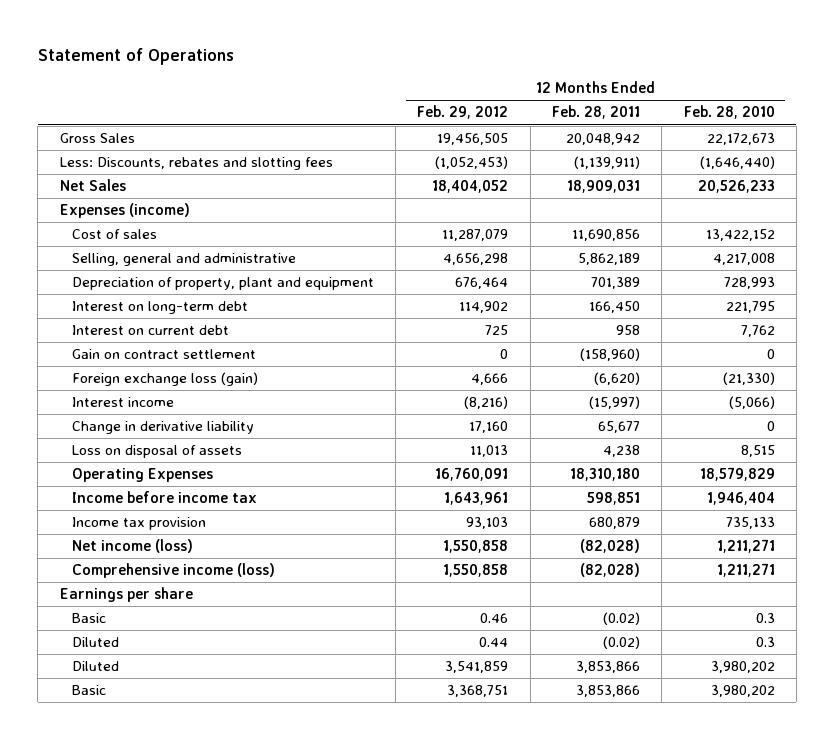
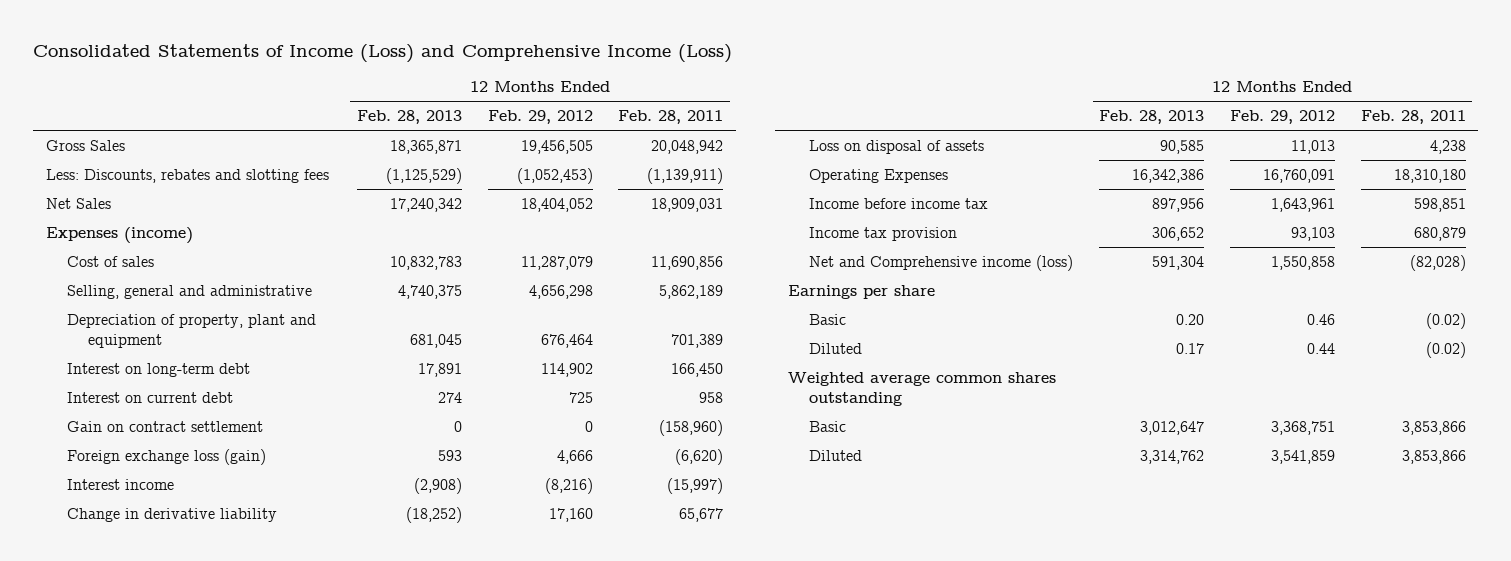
- Statement of Operations
+ Consolidated Statements of Income (Loss) and Comprehensive Income (Loss)
- | 12 Months Ended Feb. 29, 2012 | 12 Months Ended Feb. 28, 2011 | 12 Months Ended Feb. 28, 2010
+ | 12 Months Ended Feb. 28, 2013 | 12 Months Ended Feb. 29, 2012 | 12 Months Ended Feb. 28, 2011
- Net income (loss) | 1,550,858 | (82,028) | 1,211,271
- Comprehensive income (loss) | 1,550,858 | (82,028) | 1,211,271
+ Net and Comprehensive income (loss) | 591,304 | 1,550,858 | (82,028)
+ Weighted average common shares outstanding
moved down: Diluted | 3,314,762 | 3,541,859 | 3,853,866

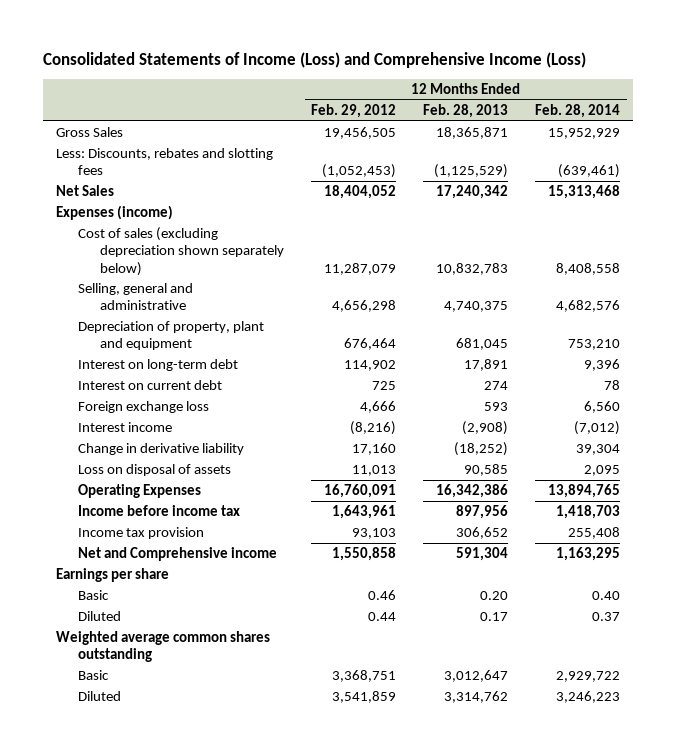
- | 12 Months Ended Feb. 28, 2013 | 12 Months Ended Feb. 29, 2012 | 12 Months Ended Feb. 28, 2011
+ | 12 Months Ended Feb. 29, 2012 | 12 Months Ended Feb. 28, 2013 | 12 Months Ended Feb. 28, 2014
- Cost of sales | 10,832,783 | 11,287,079 | 11,690,856
+ Cost of sales (excluding depreciation shown separately below) | 11,287,079 | 10,832,783 | 8,408,558
- Gain on contract settlement | 0 | 0 | (158,960)
- Foreign exchange loss (gain) | 593 | 4,666 | (6,620)
+ Foreign exchange loss | 4,666 | 593 | 6,560
- Net and Comprehensive income (loss) | 591,304 | 1,550,858 | (82,028)
+ Net and Comprehensive income | 1,550,858 | 591,304 | 1,163,295

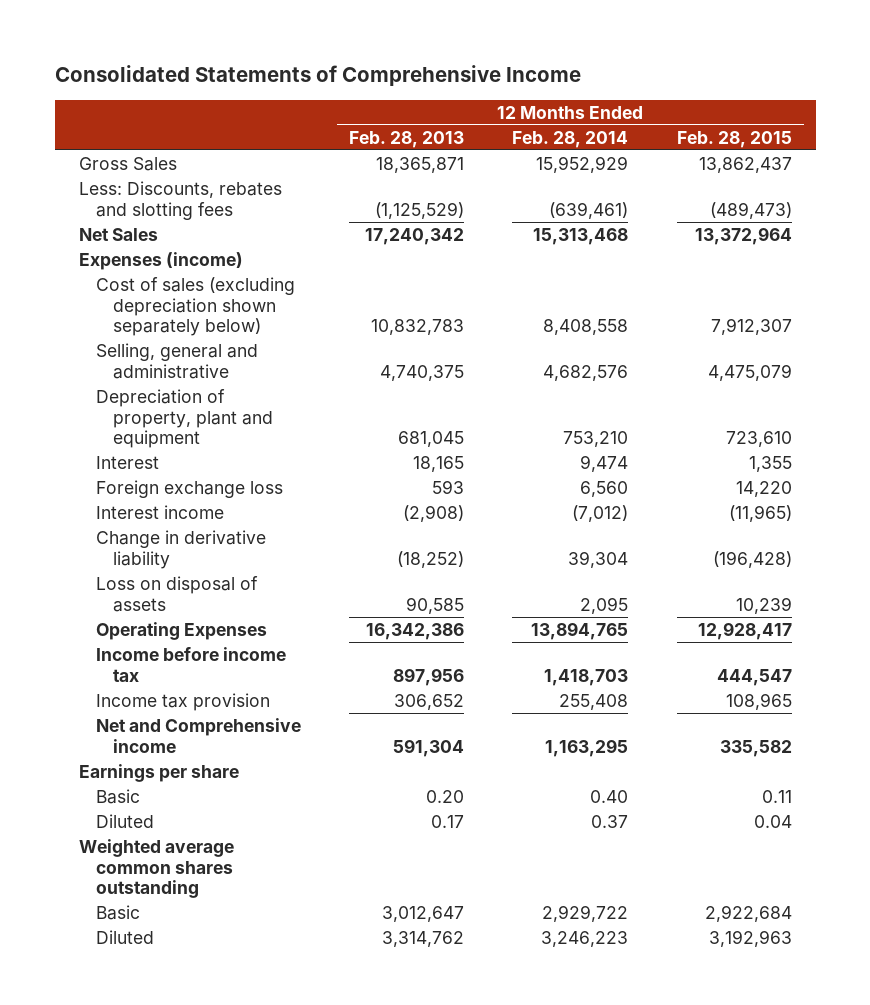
- Consolidated Statements of Income (Loss) and Comprehensive Income (Loss)
+ Consolidated Statements of Comprehensive Income
- | 12 Months Ended Feb. 29, 2012 | 12 Months Ended Feb. 28, 2013 | 12 Months Ended Feb. 28, 2014
+ | 12 Months Ended Feb. 28, 2013 | 12 Months Ended Feb. 28, 2014 | 12 Months Ended Feb. 28, 2015
- Interest on long-term debt | 114,902 | 17,891 | 9,396
- Interest on current debt | 725 | 274 | 78
+ Interest | 18,165 | 9,474 | 1,355

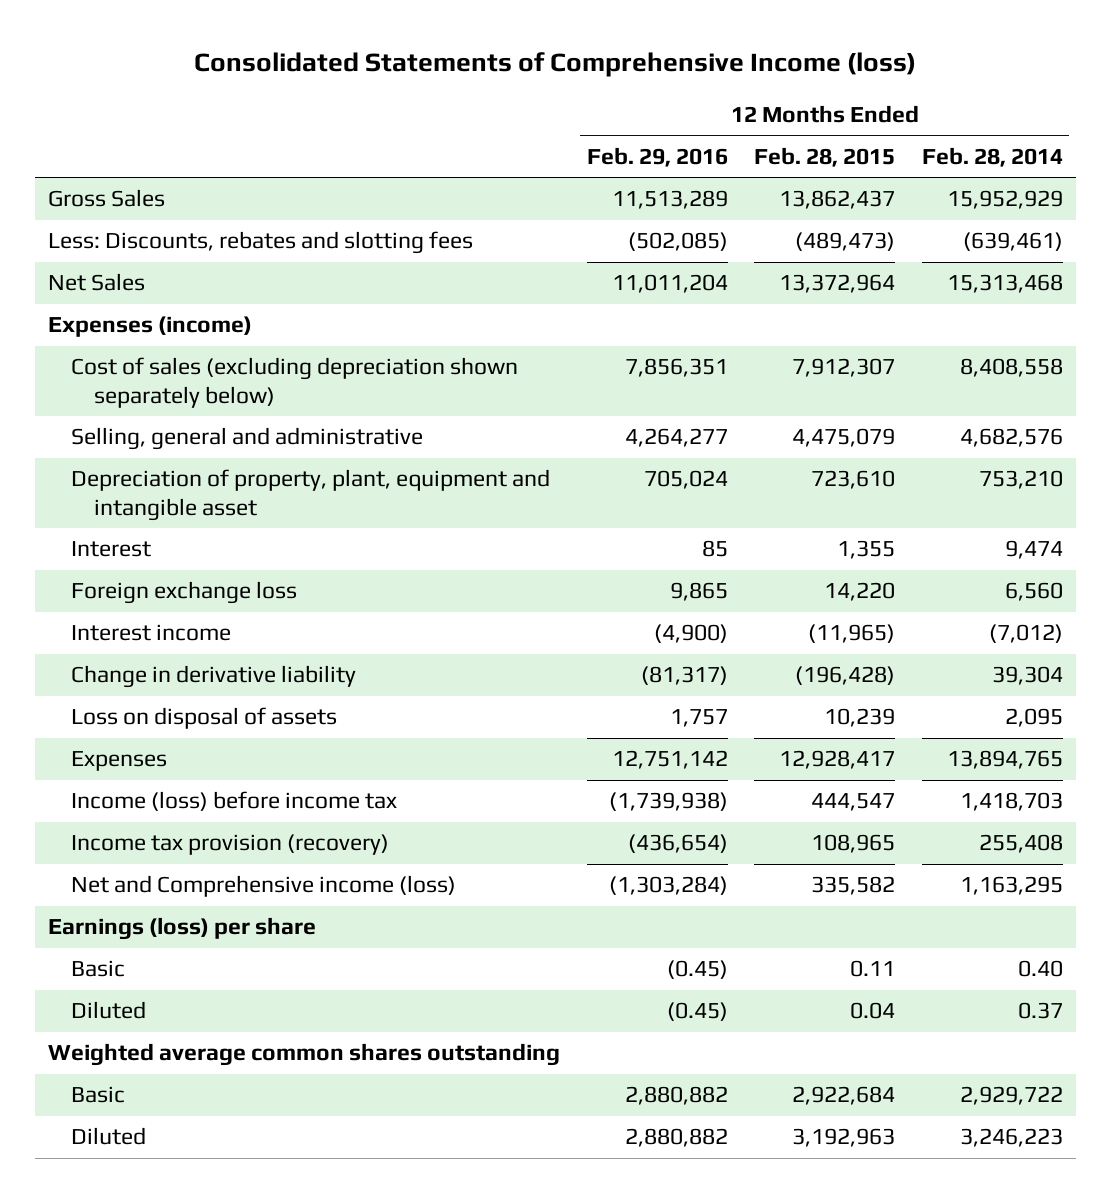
- Consolidated Statements of Comprehensive Income
+ Consolidated Statements of Comprehensive Income (loss)
- | 12 Months Ended Feb. 28, 2013 | 12 Months Ended Feb. 28, 2014 | 12 Months Ended Feb. 28, 2015
+ | 12 Months Ended Feb. 29, 2016 | 12 Months Ended Feb. 28, 2015 | 12 Months Ended Feb. 28, 2014
- Depreciation of property, plant and equipment | 681,045 | 753,210 | 723,610
+ Depreciation of property, plant, equipment and intangible asset | 705,024 | 723,610 | 753,210
- Operating Expenses | 16,342,386 | 13,894,765 | 12,928,417
- Income before income tax | 897,956 | 1,418,703 | 444,547
- Income tax provision | 306,652 | 255,408 | 108,965
- Net and Comprehensive income | 591,304 | 1,163,295 | 335,582
- Earnings per share
+ Expenses | 12,751,142 | 12,928,417 | 13,894,765
+ Income (loss) before income tax | (1,739,938) | 444,547 | 1,418,703
+ Income tax provision (recovery) | (436,654) | 108,965 | 255,408
+ Net and Comprehensive income (loss) | (1,303,284) | 335,582 | 1,163,295
+ Earnings (loss) per share

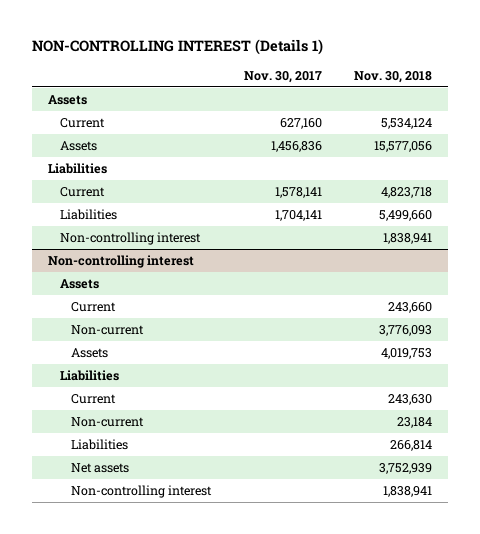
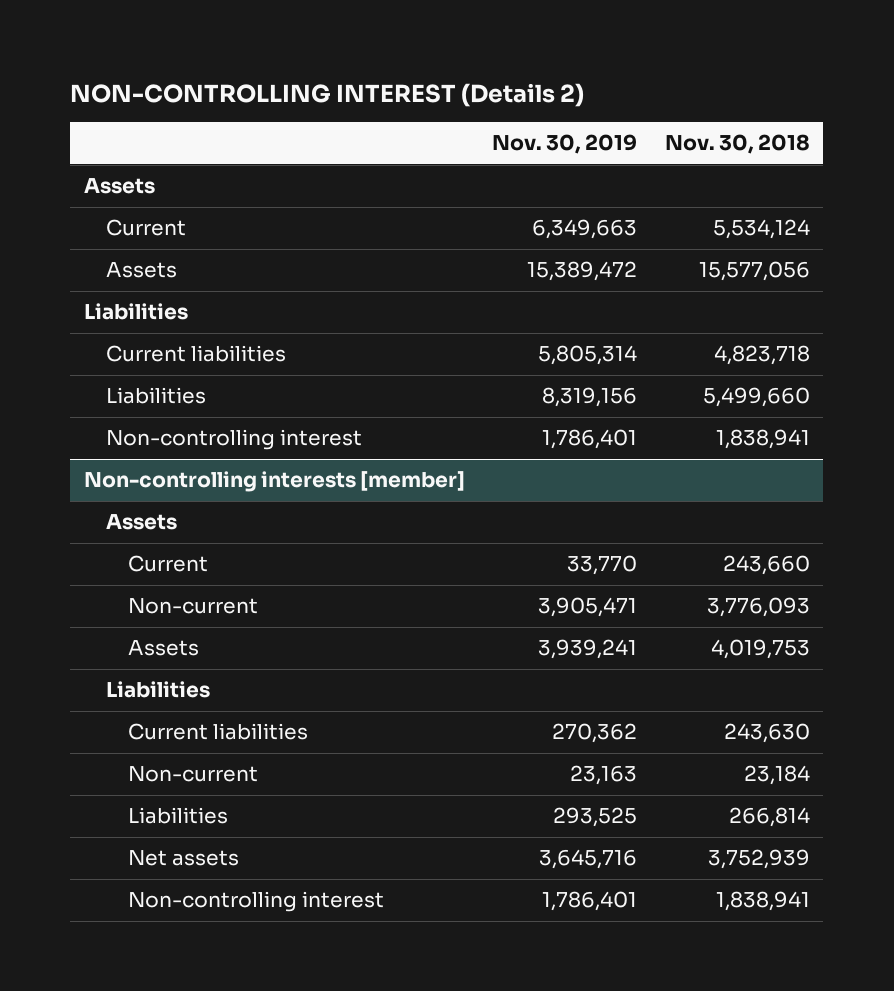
- NON-CONTROLLING INTEREST (Details 1)
+ NON-CONTROLLING INTEREST (Details 2)
- | Nov. 30, 2017 | Nov. 30, 2018
+ | Nov. 30, 2019 | Nov. 30, 2018
- Current | 1,578,141 | 4,823,718
+ Current liabilities | 5,805,314 | 4,823,718
- Non-controlling interest
+ Non-controlling interests [member]
- Current | | 243,630
+ Current liabilities | 270,362 | 243,630

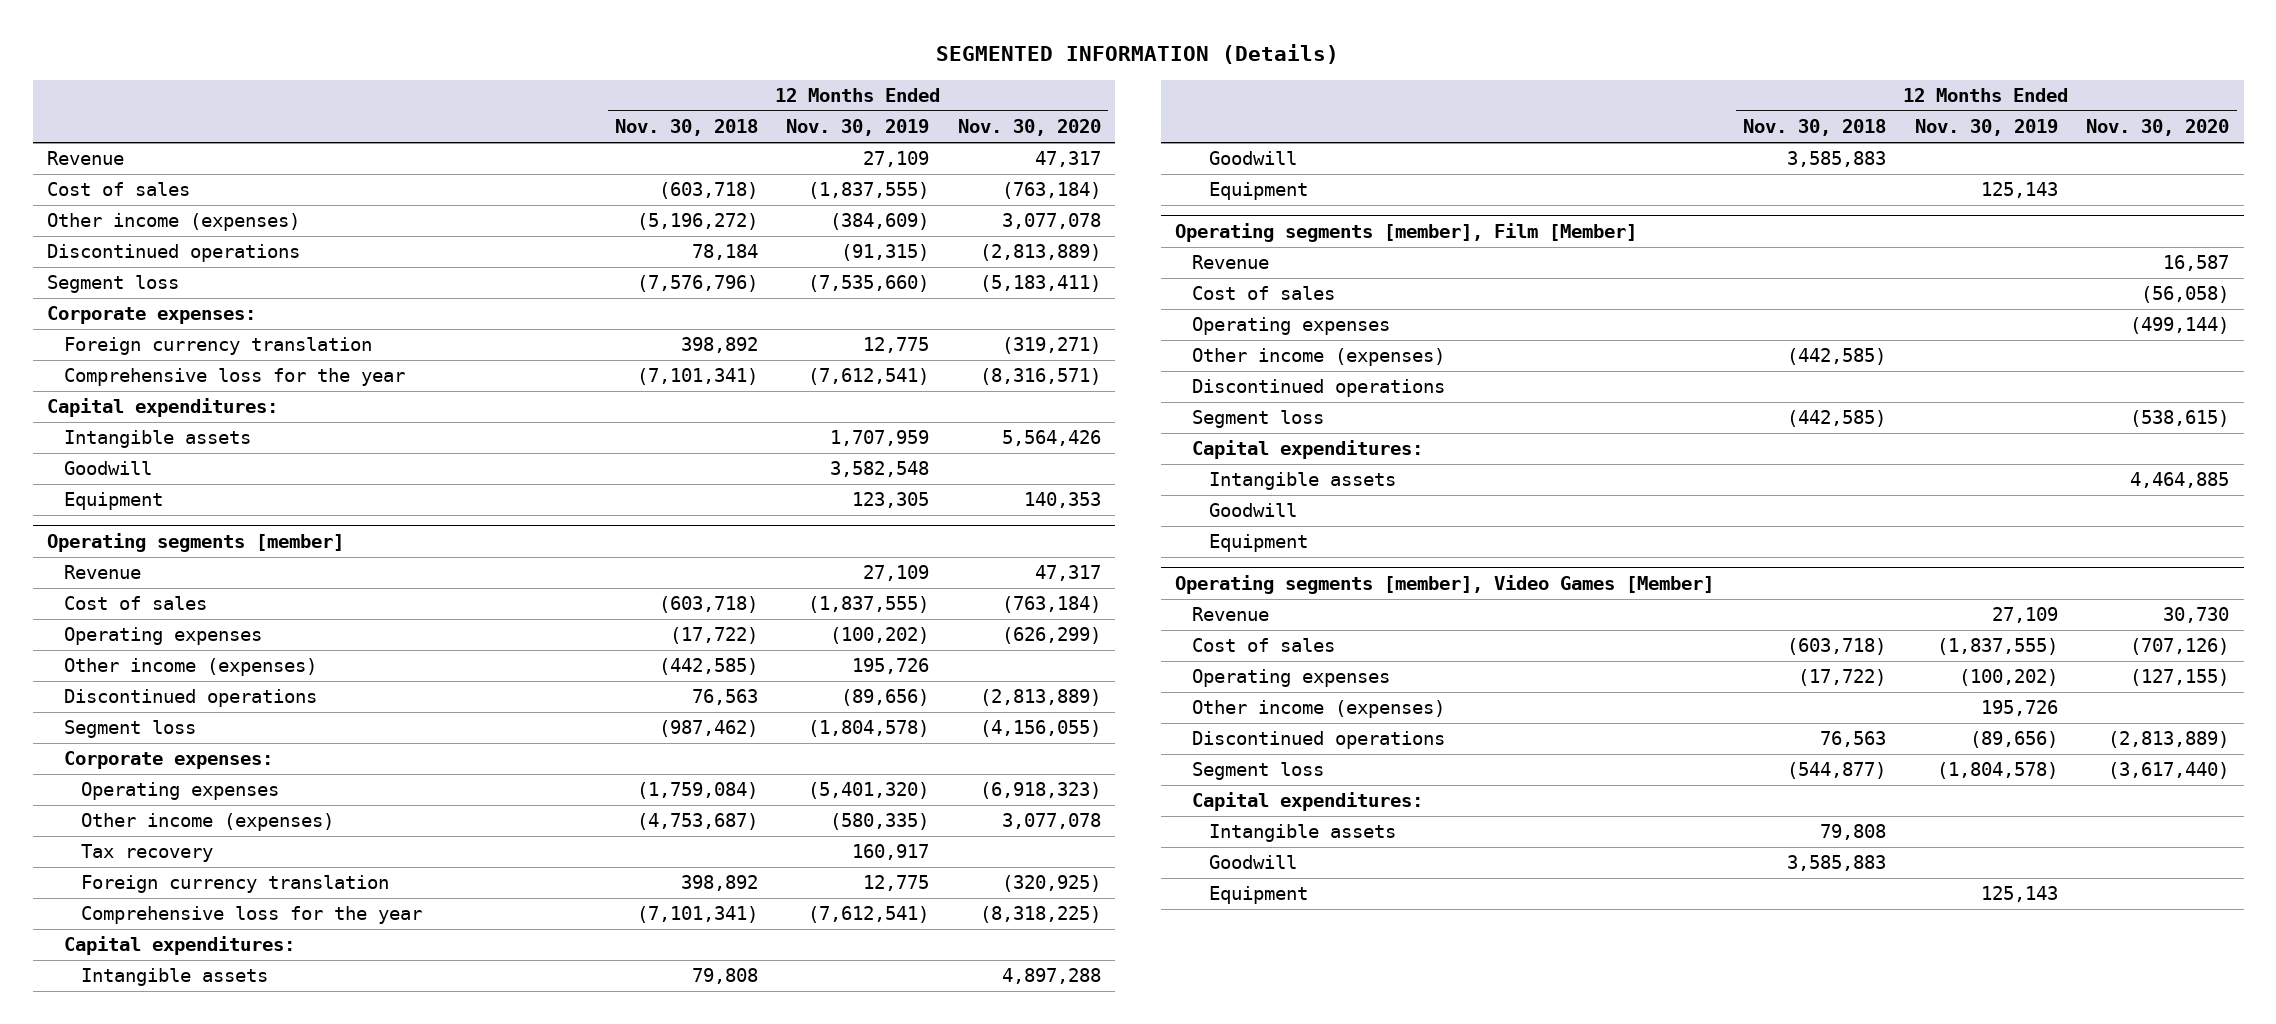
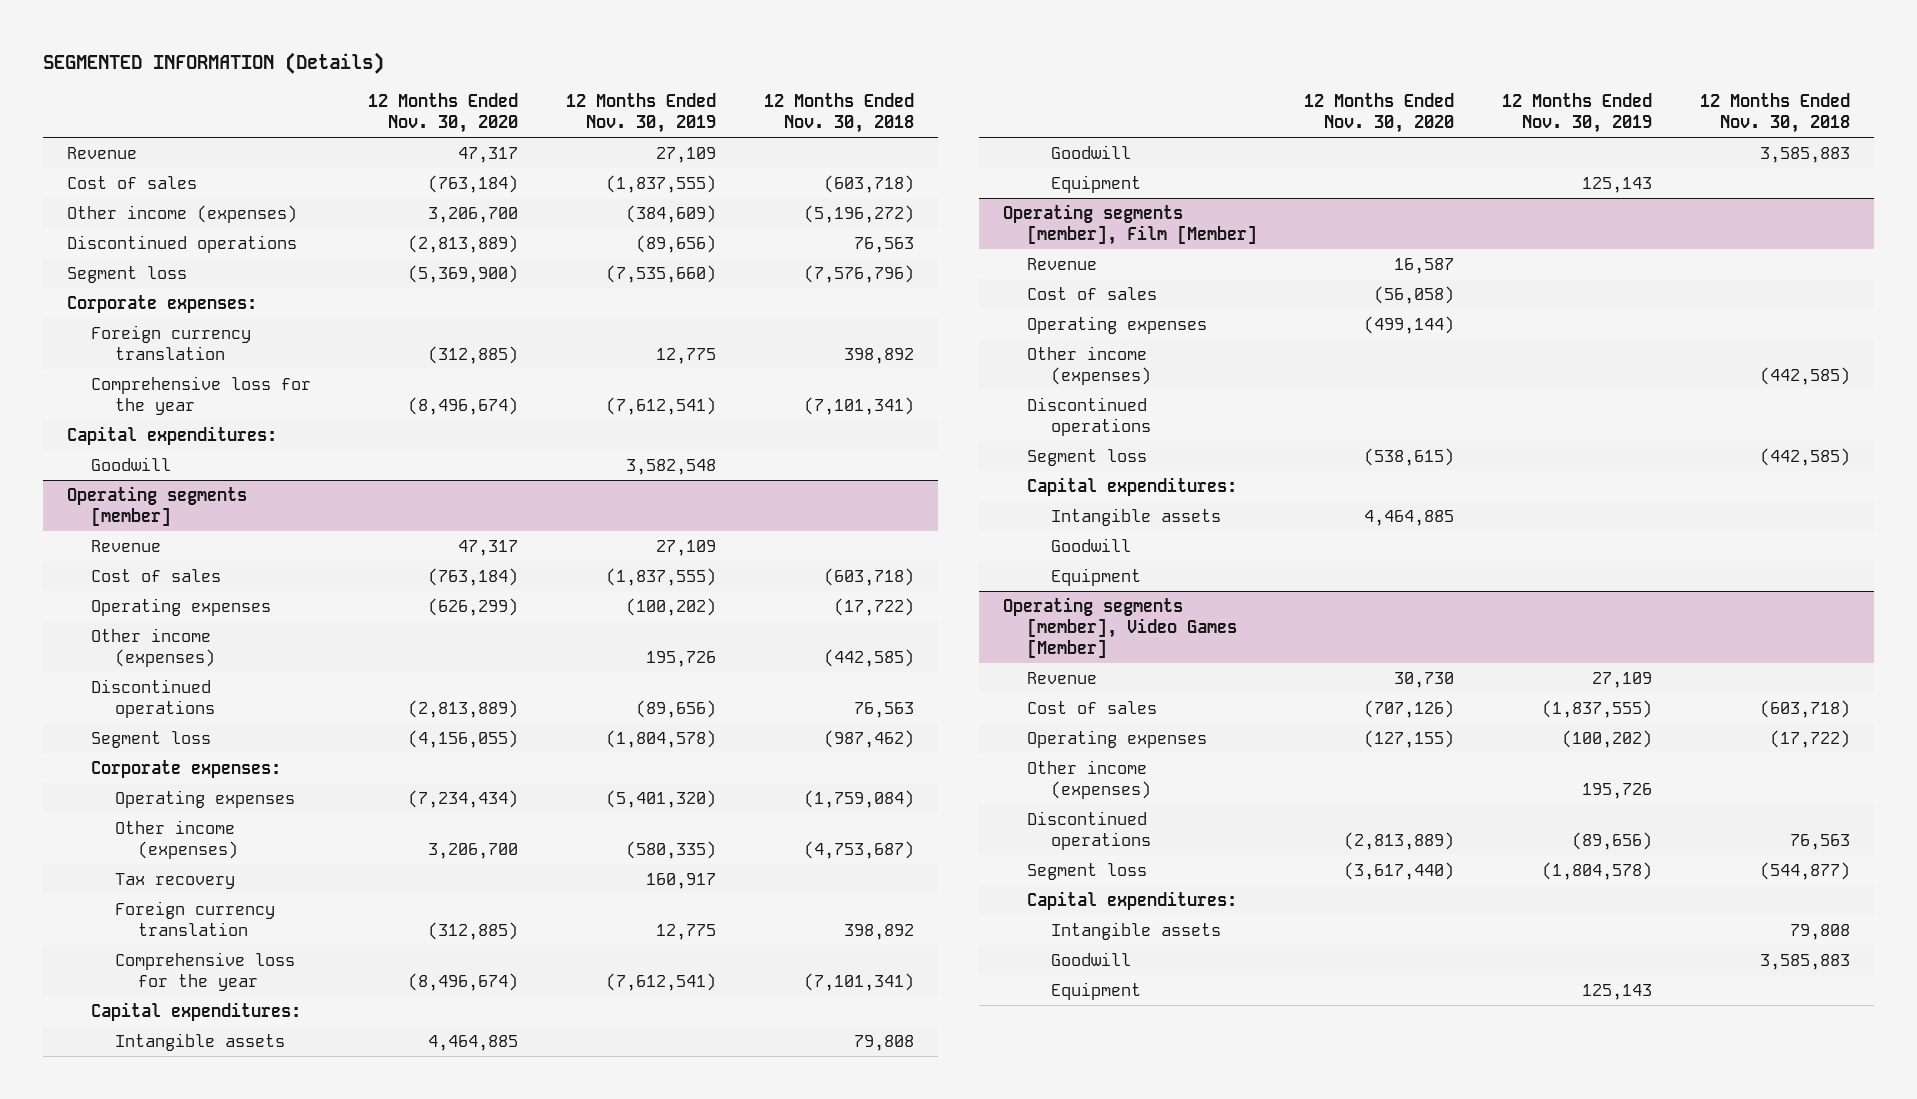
- | 12 Months Ended Nov. 30, 2018 | 12 Months Ended Nov. 30, 2019 | 12 Months Ended Nov. 30, 2020
+ | 12 Months Ended Nov. 30, 2020 | 12 Months Ended Nov. 30, 2019 | 12 Months Ended Nov. 30, 2018
- Other income (expenses) | (5,196,272) | (384,609) | 3,077,078
- Discontinued operations | 78,184 | (91,315) | (2,813,889)
- Segment loss | (7,576,796) | (7,535,660) | (5,183,411)
+ Other income (expenses) | 3,206,700 | (384,609) | (5,196,272)
+ Discontinued operations | (2,813,889) | (89,656) | 76,563
+ Segment loss | (5,369,900) | (7,535,660) | (7,576,796)
- Foreign currency translation | 398,892 | 12,775 | (319,271)
- Comprehensive loss for the year | (7,101,341) | (7,612,541) | (8,316,571)
+ Foreign currency translation | (312,885) | 12,775 | 398,892
+ Comprehensive loss for the year | (8,496,674) | (7,612,541) | (7,101,341)
- Intangible assets | | 1,707,959 | 5,564,426
- Equipment | | 123,305 | 140,353
@ Operating segments [member]
- Operating expenses | (1,759,084) | (5,401,320) | (6,918,323)
- Other income (expenses) | (4,753,687) | (580,335) | 3,077,078
+ Operating expenses | (7,234,434) | (5,401,320) | (1,759,084)
+ Other income (expenses) | 3,206,700 | (580,335) | (4,753,687)
- Foreign currency translation | 398,892 | 12,775 | (320,925)
- Comprehensive loss for the year | (7,101,341) | (7,612,541) | (8,318,225)
+ Foreign currency translation | (312,885) | 12,775 | 398,892
+ Comprehensive loss for the year | (8,496,674) | (7,612,541) | (7,101,341)
- Intangible assets | 79,808 | | 4,897,288
+ Intangible assets | 4,464,885 | | 79,808

